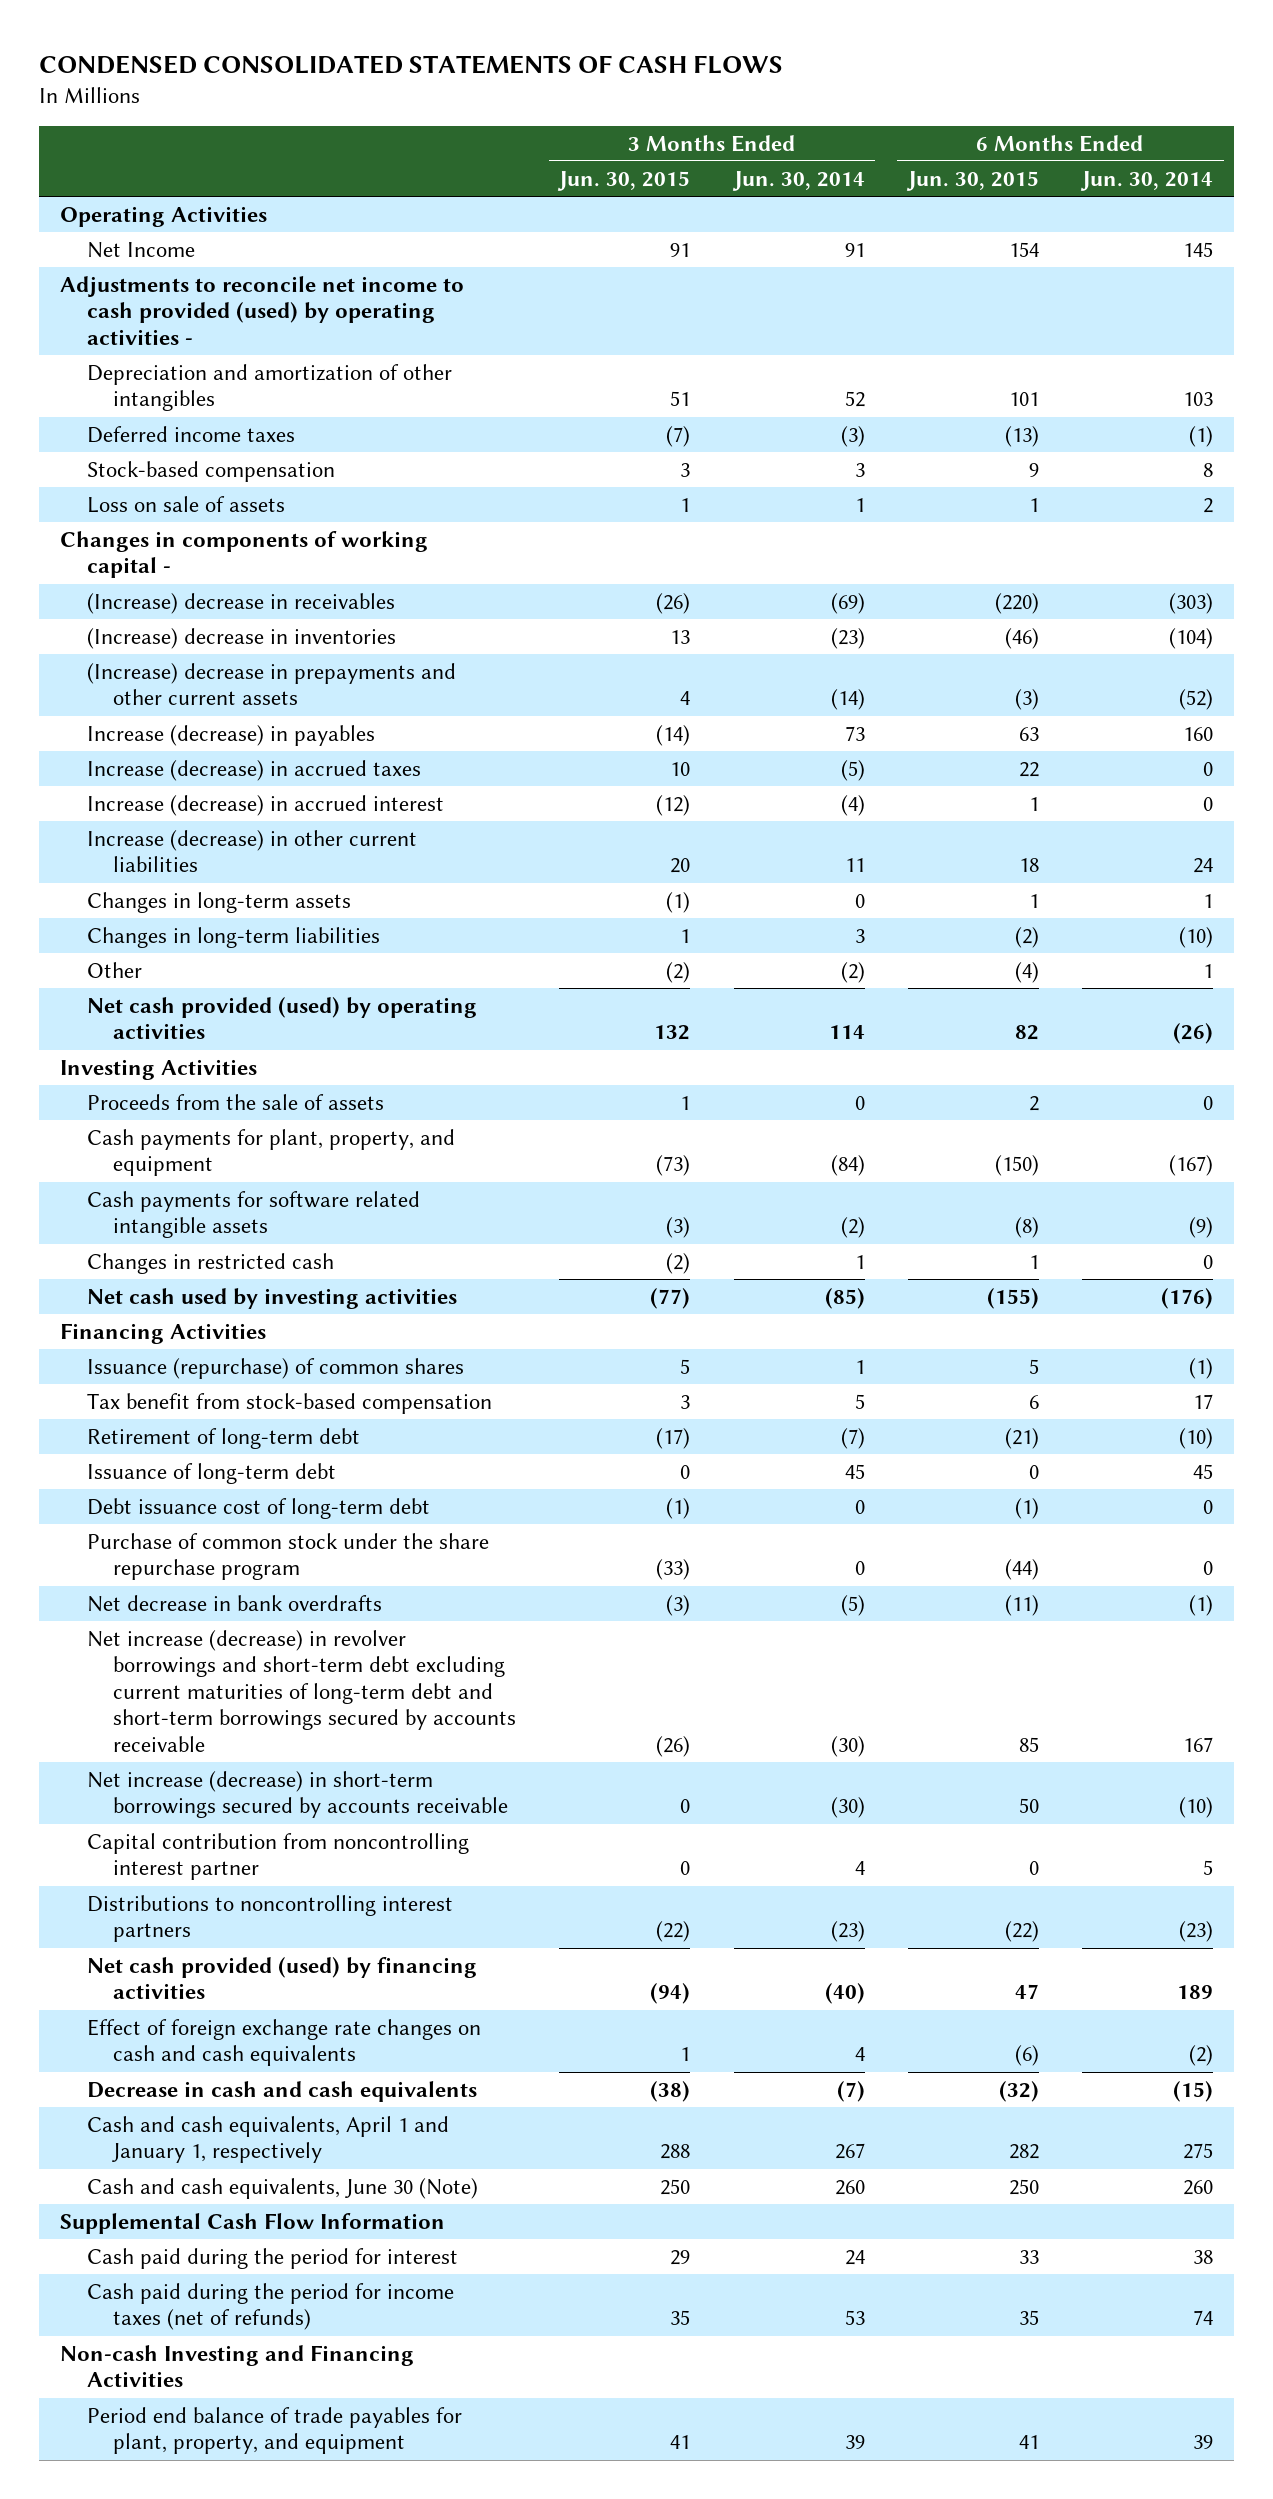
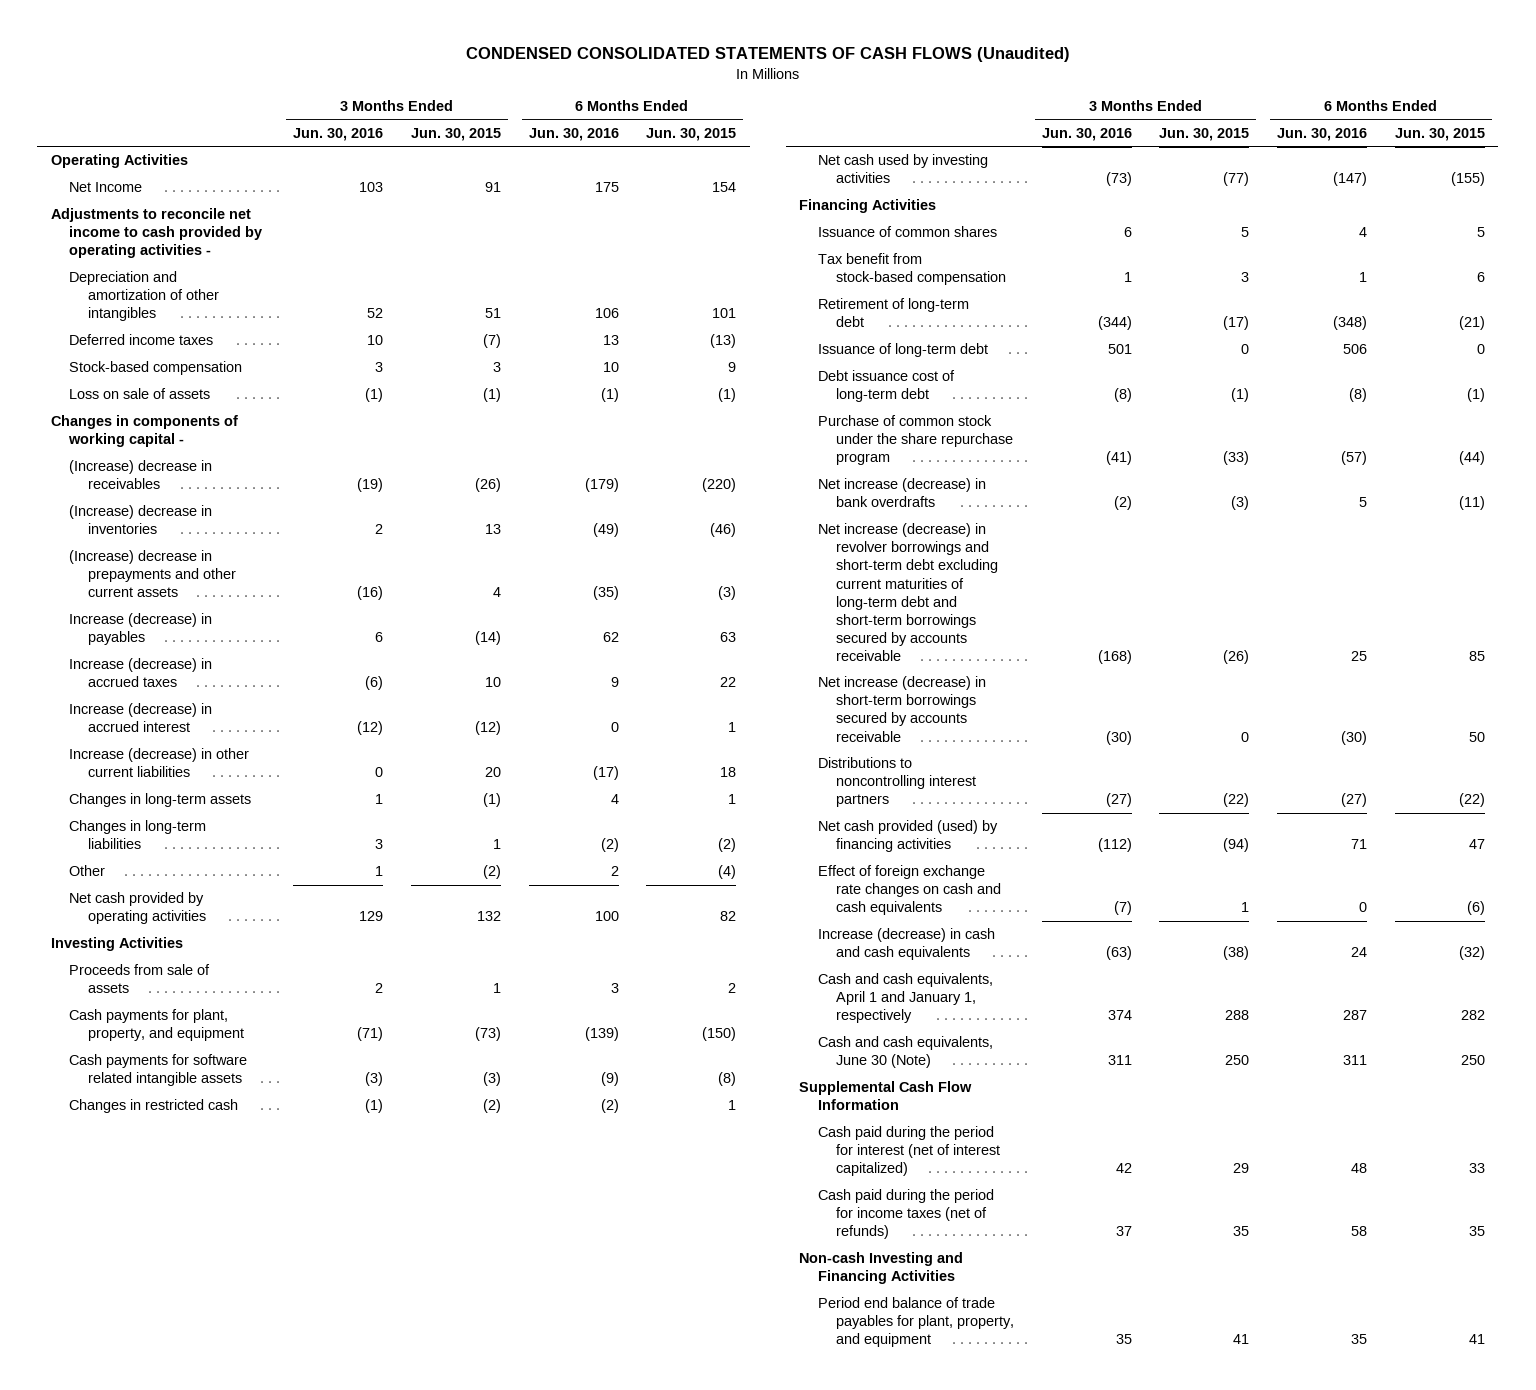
- CONDENSED CONSOLIDATED STATEMENTS OF CASH FLOWS
+ CONDENSED CONSOLIDATED STATEMENTS OF CASH FLOWS (Unaudited)
- | 3 Months Ended Jun. 30, 2015 | 3 Months Ended Jun. 30, 2014 | 6 Months Ended Jun. 30, 2015 | 6 Months Ended Jun. 30, 2014
+ | 3 Months Ended Jun. 30, 2016 | 3 Months Ended Jun. 30, 2015 | 6 Months Ended Jun. 30, 2016 | 6 Months Ended Jun. 30, 2015
- Adjustments to reconcile net income to cash provided (used) by operating activities -
+ Adjustments to reconcile net income to cash provided by operating activities -
- Loss on sale of assets | 1 | 1 | 1 | 2
+ Loss on sale of assets | (1) | (1) | (1) | (1)
- Net cash provided (used) by operating activities | 132 | 114 | 82 | (26)
+ Net cash provided by operating activities | 129 | 132 | 100 | 82
- Proceeds from the sale of assets | 1 | 0 | 2 | 0
+ Proceeds from sale of assets | 2 | 1 | 3 | 2
- Issuance (repurchase) of common shares | 5 | 1 | 5 | (1)
+ Issuance of common shares | 6 | 5 | 4 | 5
- Net decrease in bank overdrafts | (3) | (5) | (11) | (1)
+ Net increase (decrease) in bank overdrafts | (2) | (3) | 5 | (11)
- Capital contribution from noncontrolling interest partner | 0 | 4 | 0 | 5
- Decrease in cash and cash equivalents | (38) | (7) | (32) | (15)
+ Increase (decrease) in cash and cash equivalents | (63) | (38) | 24 | (32)
- Cash paid during the period for interest | 29 | 24 | 33 | 38
+ Cash paid during the period for interest (net of interest capitalized) | 42 | 29 | 48 | 33

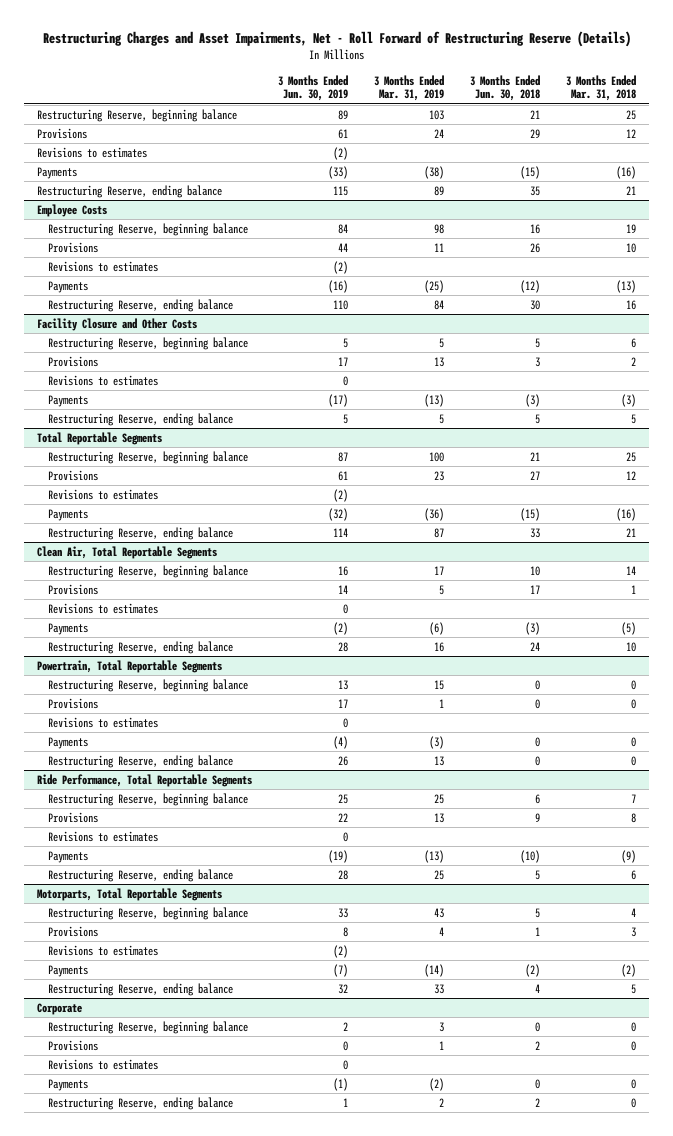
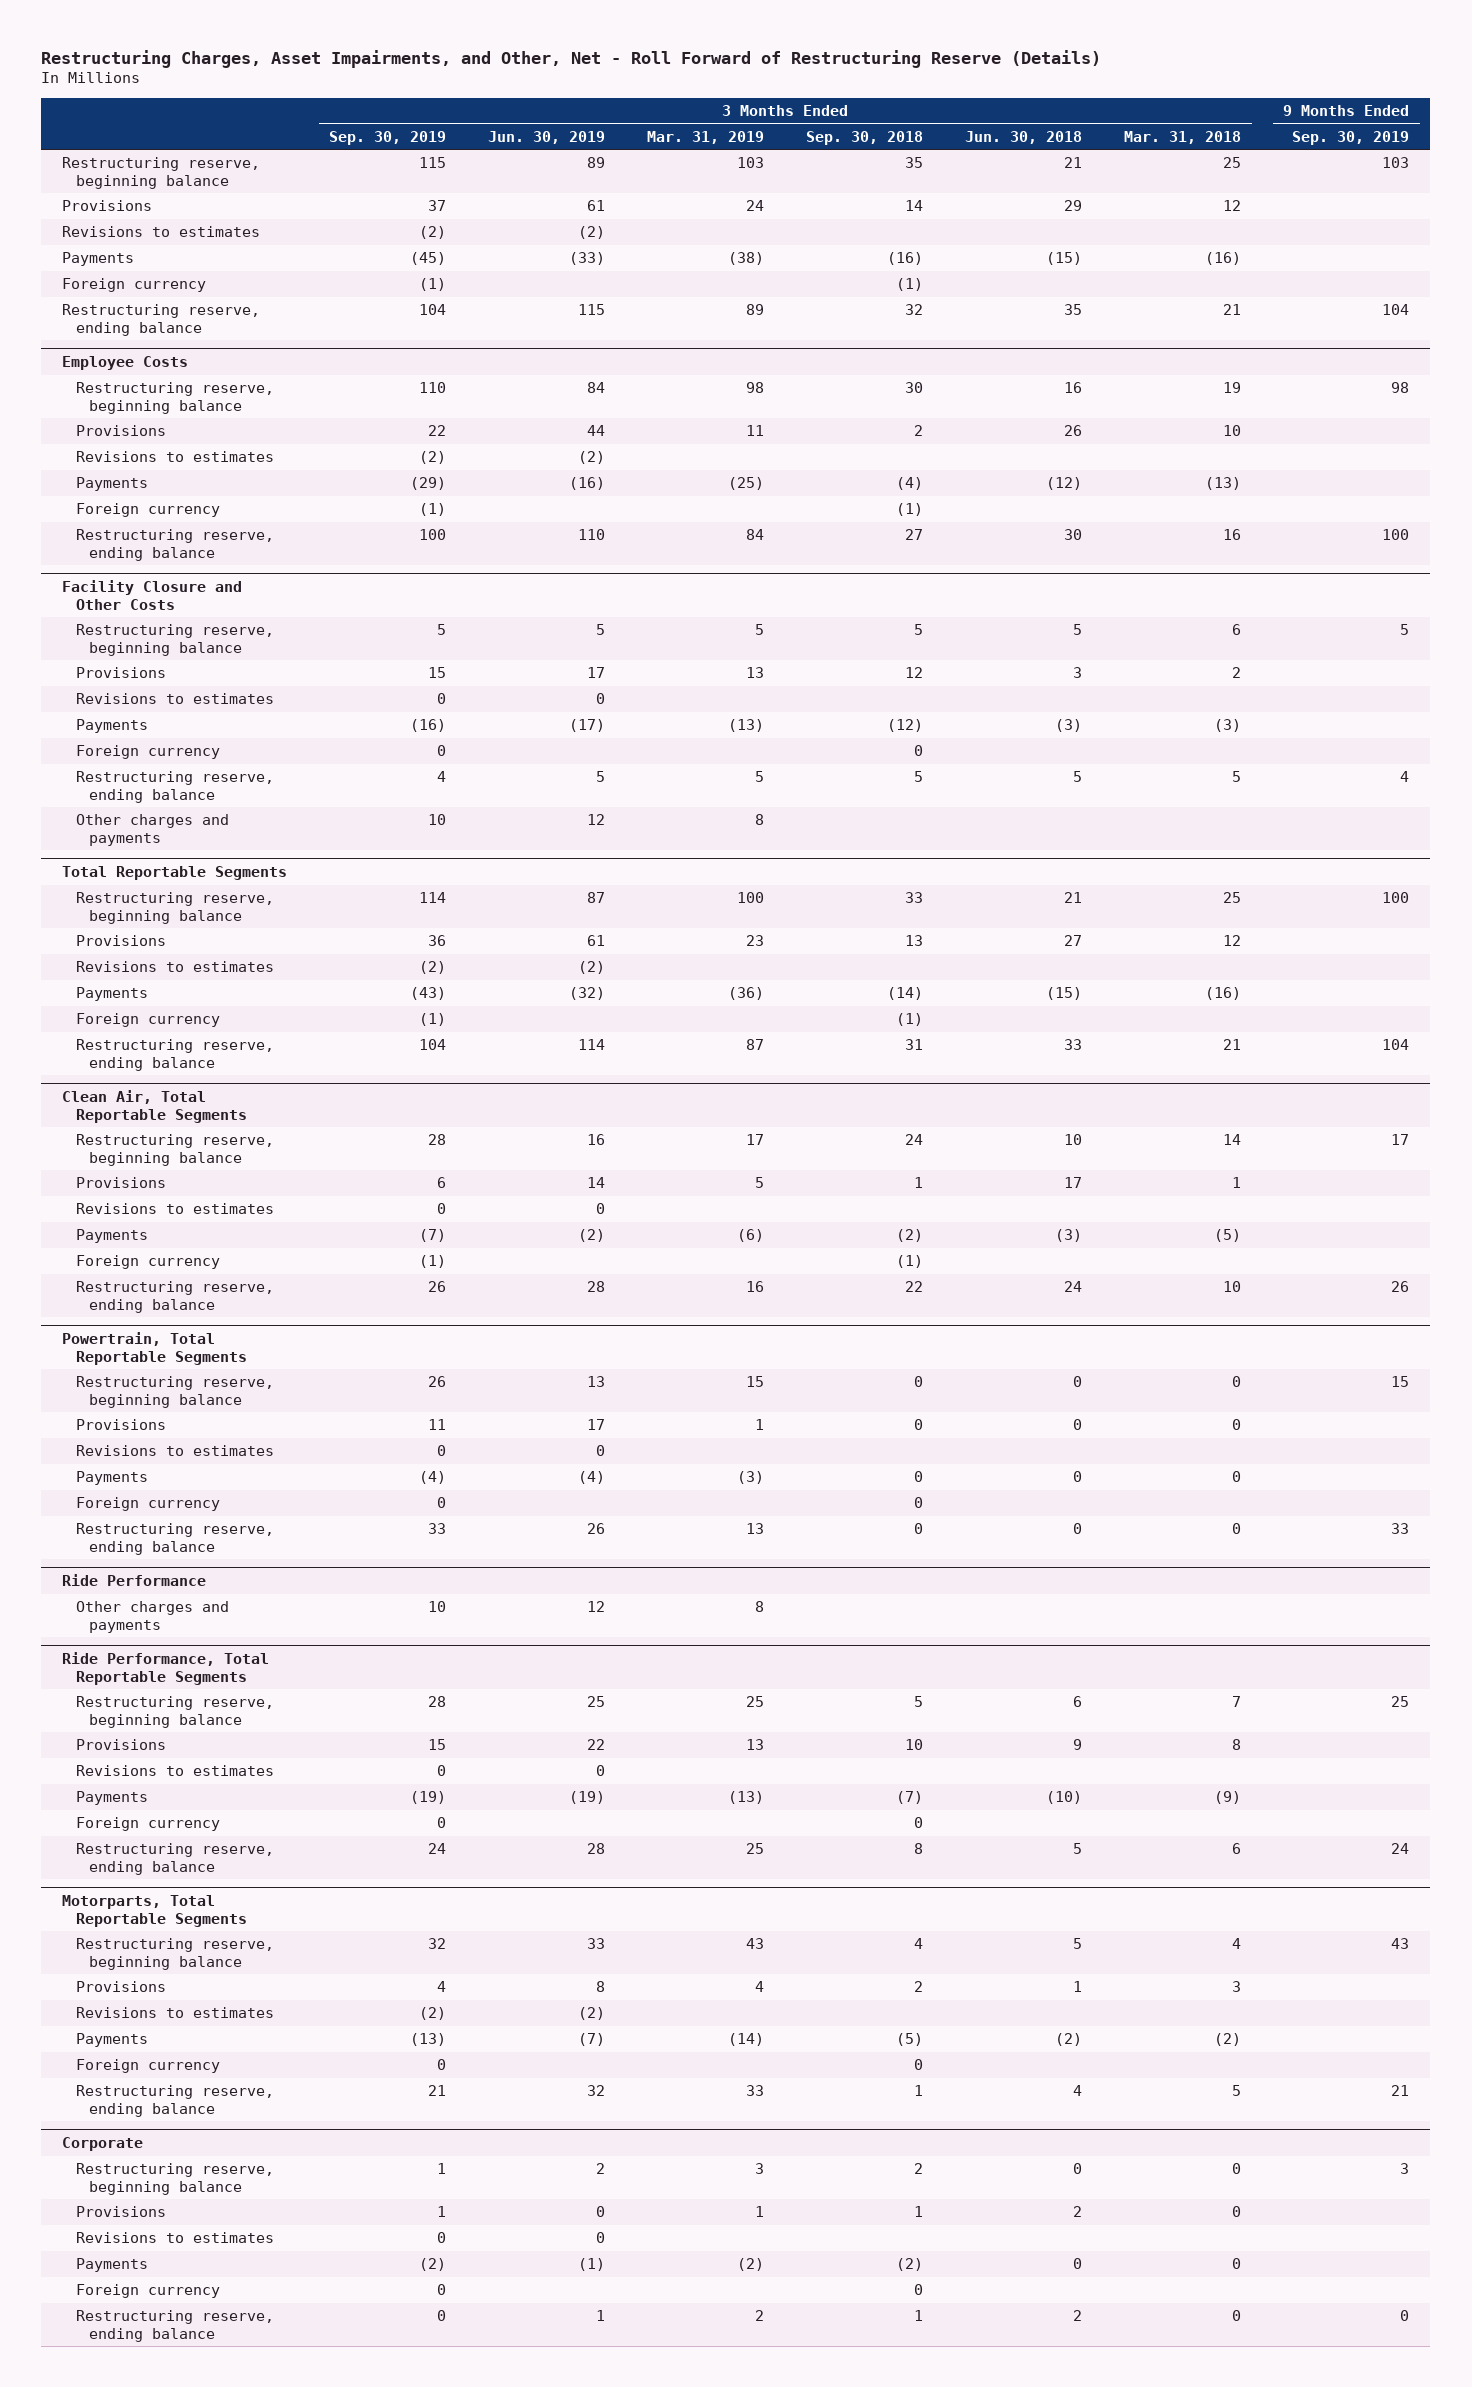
- Restructuring Charges and Asset Impairments, Net - Roll Forward of Restructuring Reserve (Details)
+ Restructuring Charges, Asset Impairments, and Other, Net - Roll Forward of Restructuring Reserve (Details)
- | 3 Months Ended Jun. 30, 2019 | 3 Months Ended Mar. 31, 2019 | 3 Months Ended Jun. 30, 2018 | 3 Months Ended Mar. 31, 2018
+ | 3 Months Ended Sep. 30, 2019 | 3 Months Ended Jun. 30, 2019 | 3 Months Ended Mar. 31, 2019 | 3 Months Ended Sep. 30, 2018 | 3 Months Ended Jun. 30, 2018 | 3 Months Ended Mar. 31, 2018 | 9 Months Ended Sep. 30, 2019
- Restructuring Reserve, beginning balance | 89 | 103 | 21 | 25
+ Restructuring reserve, beginning balance | 115 | 89 | 103 | 35 | 21 | 25 | 103
- Restructuring Reserve, ending balance | 115 | 89 | 35 | 21
+ Foreign currency | (1) | | | (1) | | |
+ Restructuring reserve, ending balance | 104 | 115 | 89 | 32 | 35 | 21 | 104
@ Employee Costs
- Restructuring Reserve, beginning balance | 84 | 98 | 16 | 19
+ Restructuring reserve, beginning balance | 110 | 84 | 98 | 30 | 16 | 19 | 98
- Restructuring Reserve, ending balance | 110 | 84 | 30 | 16
+ Foreign currency | (1) | | | (1) | | |
+ Restructuring reserve, ending balance | 100 | 110 | 84 | 27 | 30 | 16 | 100
@ Facility Closure and Other Costs
- Restructuring Reserve, beginning balance | 5 | 5 | 5 | 6
+ Restructuring reserve, beginning balance | 5 | 5 | 5 | 5 | 5 | 6 | 5
- Restructuring Reserve, ending balance | 5 | 5 | 5 | 5
+ Foreign currency | 0 | | | 0 | | |
+ Restructuring reserve, ending balance | 4 | 5 | 5 | 5 | 5 | 5 | 4
+ Other charges and payments | 10 | 12 | 8 | | | |
@ Total Reportable Segments
- Restructuring Reserve, beginning balance | 87 | 100 | 21 | 25
+ Restructuring reserve, beginning balance | 114 | 87 | 100 | 33 | 21 | 25 | 100
- Restructuring Reserve, ending balance | 114 | 87 | 33 | 21
+ Foreign currency | (1) | | | (1) | | |
+ Restructuring reserve, ending balance | 104 | 114 | 87 | 31 | 33 | 21 | 104
@ Clean Air, Total Reportable Segments
- Restructuring Reserve, beginning balance | 16 | 17 | 10 | 14
+ Restructuring reserve, beginning balance | 28 | 16 | 17 | 24 | 10 | 14 | 17
- Restructuring Reserve, ending balance | 28 | 16 | 24 | 10
+ Foreign currency | (1) | | | (1) | | |
+ Restructuring reserve, ending balance | 26 | 28 | 16 | 22 | 24 | 10 | 26
@ Powertrain, Total Reportable Segments
- Restructuring Reserve, beginning balance | 13 | 15 | 0 | 0
+ Restructuring reserve, beginning balance | 26 | 13 | 15 | 0 | 0 | 0 | 15
- Restructuring Reserve, ending balance | 26 | 13 | 0 | 0
+ Foreign currency | 0 | | | 0 | | |
+ Restructuring reserve, ending balance | 33 | 26 | 13 | 0 | 0 | 0 | 33
+ Ride Performance
+ Other charges and payments | 10 | 12 | 8 | | | |
@ Ride Performance, Total Reportable Segments
- Restructuring Reserve, beginning balance | 25 | 25 | 6 | 7
+ Restructuring reserve, beginning balance | 28 | 25 | 25 | 5 | 6 | 7 | 25
- Restructuring Reserve, ending balance | 28 | 25 | 5 | 6
+ Foreign currency | 0 | | | 0 | | |
+ Restructuring reserve, ending balance | 24 | 28 | 25 | 8 | 5 | 6 | 24
@ Motorparts, Total Reportable Segments
- Restructuring Reserve, beginning balance | 33 | 43 | 5 | 4
+ Restructuring reserve, beginning balance | 32 | 33 | 43 | 4 | 5 | 4 | 43
- Restructuring Reserve, ending balance | 32 | 33 | 4 | 5
+ Foreign currency | 0 | | | 0 | | |
+ Restructuring reserve, ending balance | 21 | 32 | 33 | 1 | 4 | 5 | 21
@ Corporate
- Restructuring Reserve, beginning balance | 2 | 3 | 0 | 0
+ Restructuring reserve, beginning balance | 1 | 2 | 3 | 2 | 0 | 0 | 3
- Restructuring Reserve, ending balance | 1 | 2 | 2 | 0
+ Foreign currency | 0 | | | 0 | | |
+ Restructuring reserve, ending balance | 0 | 1 | 2 | 1 | 2 | 0 | 0

